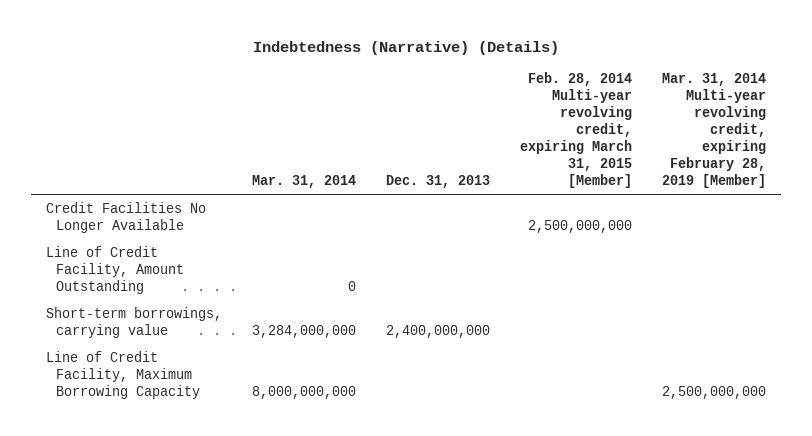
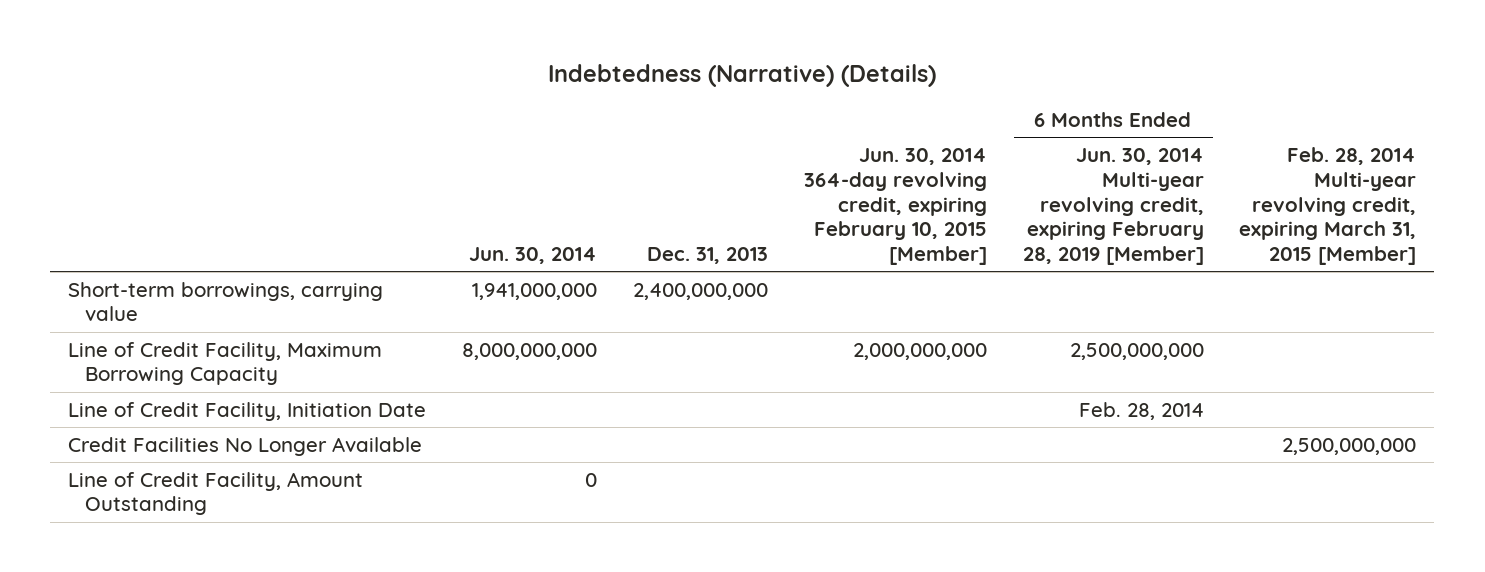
- | Mar. 31, 2014 | Dec. 31, 2013 | Feb. 28, 2014 Multi-year revolving credit, expiring March 31, 2015 [Member] | Mar. 31, 2014 Multi-year revolving credit, expiring February 28, 2019 [Member]
+ | Jun. 30, 2014 | Dec. 31, 2013 | Jun. 30, 2014 364-day revolving credit, expiring February 10, 2015 [Member] | 6 Months Ended Jun. 30, 2014 Multi-year revolving credit, expiring February 28, 2019 [Member] | Feb. 28, 2014 Multi-year revolving credit, expiring March 31, 2015 [Member]
+ Line of Credit Facility, Initiation Date | | | | Feb. 28, 2014 |
moved down: Credit Facilities No Longer Available | | | | | 2,500,000,000
moved down: Line of Credit Facility, Amount Outstanding | 0 | | | |

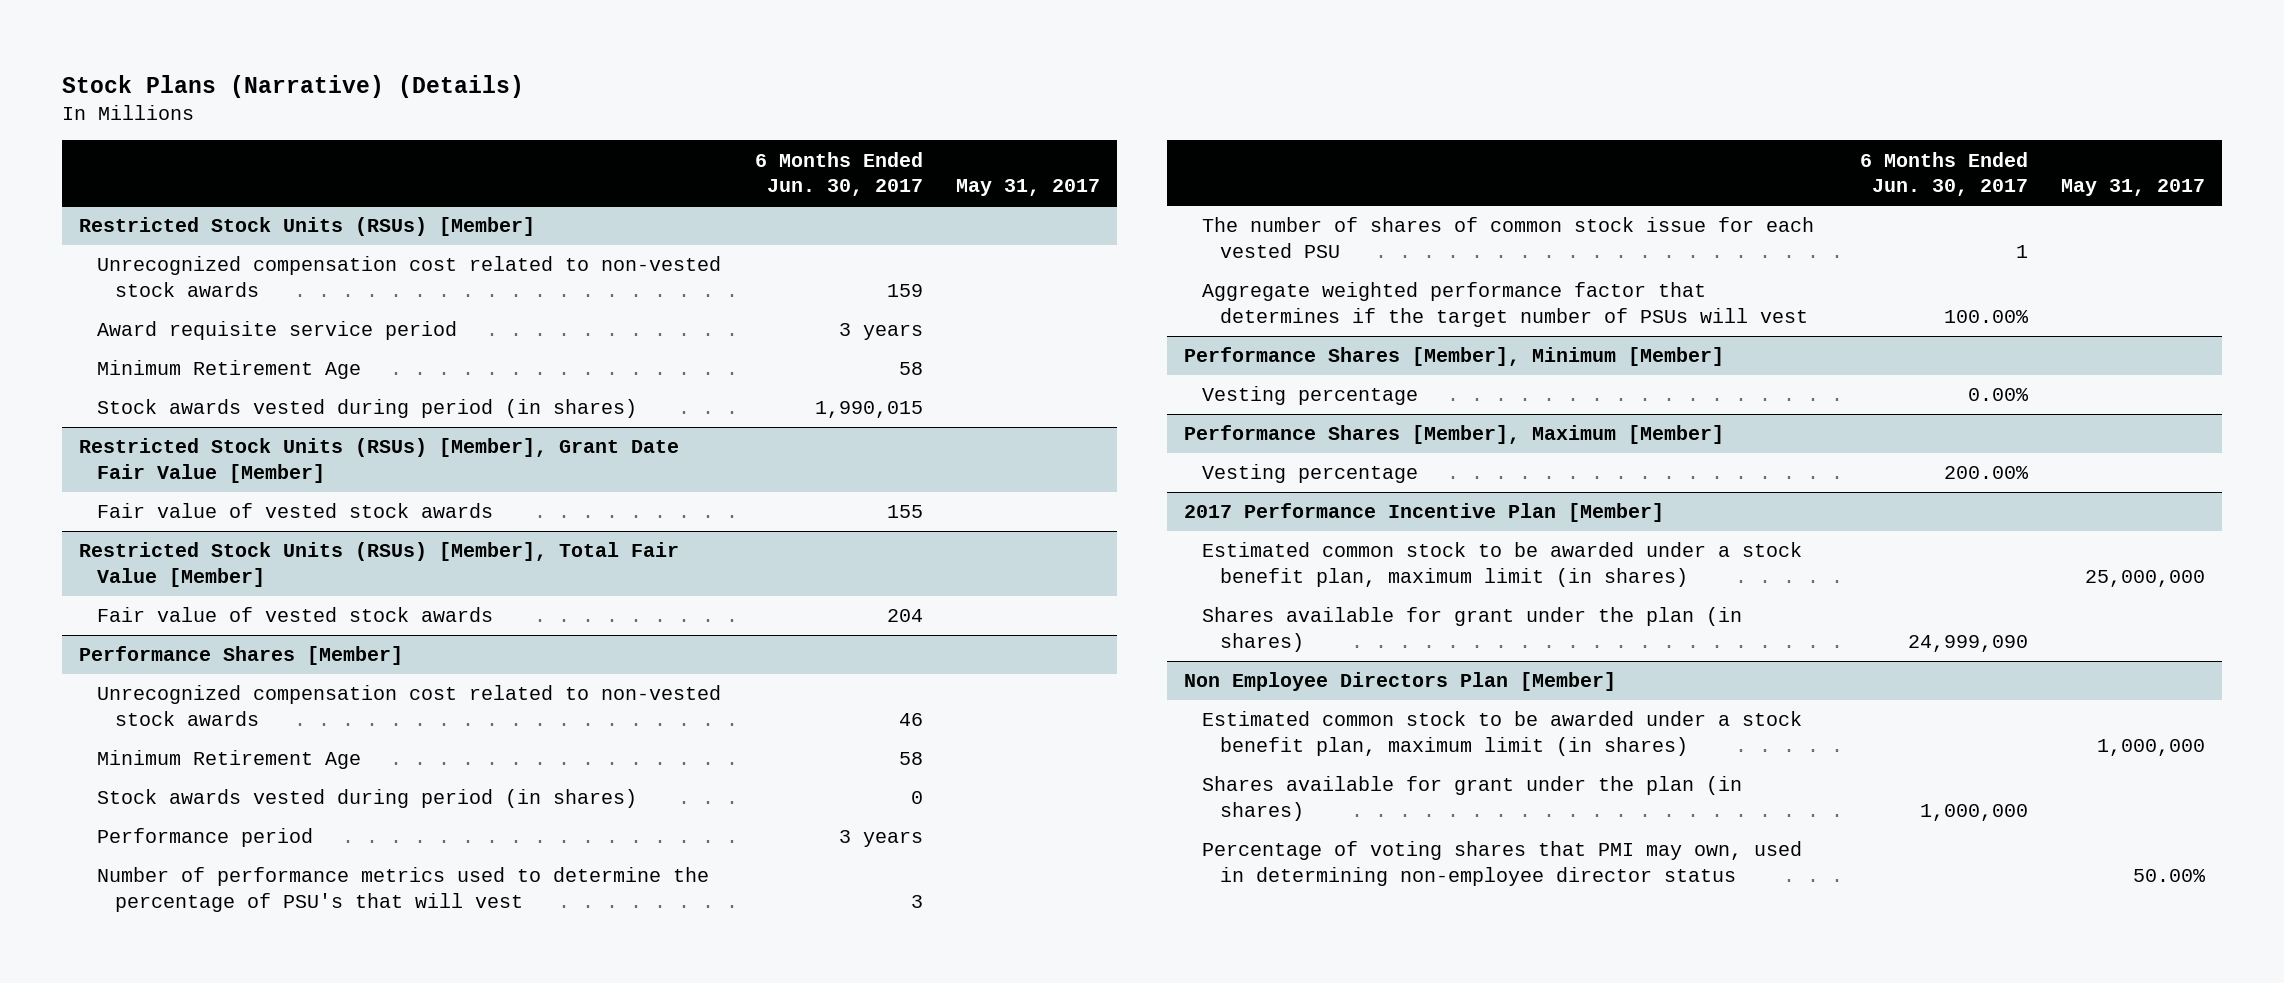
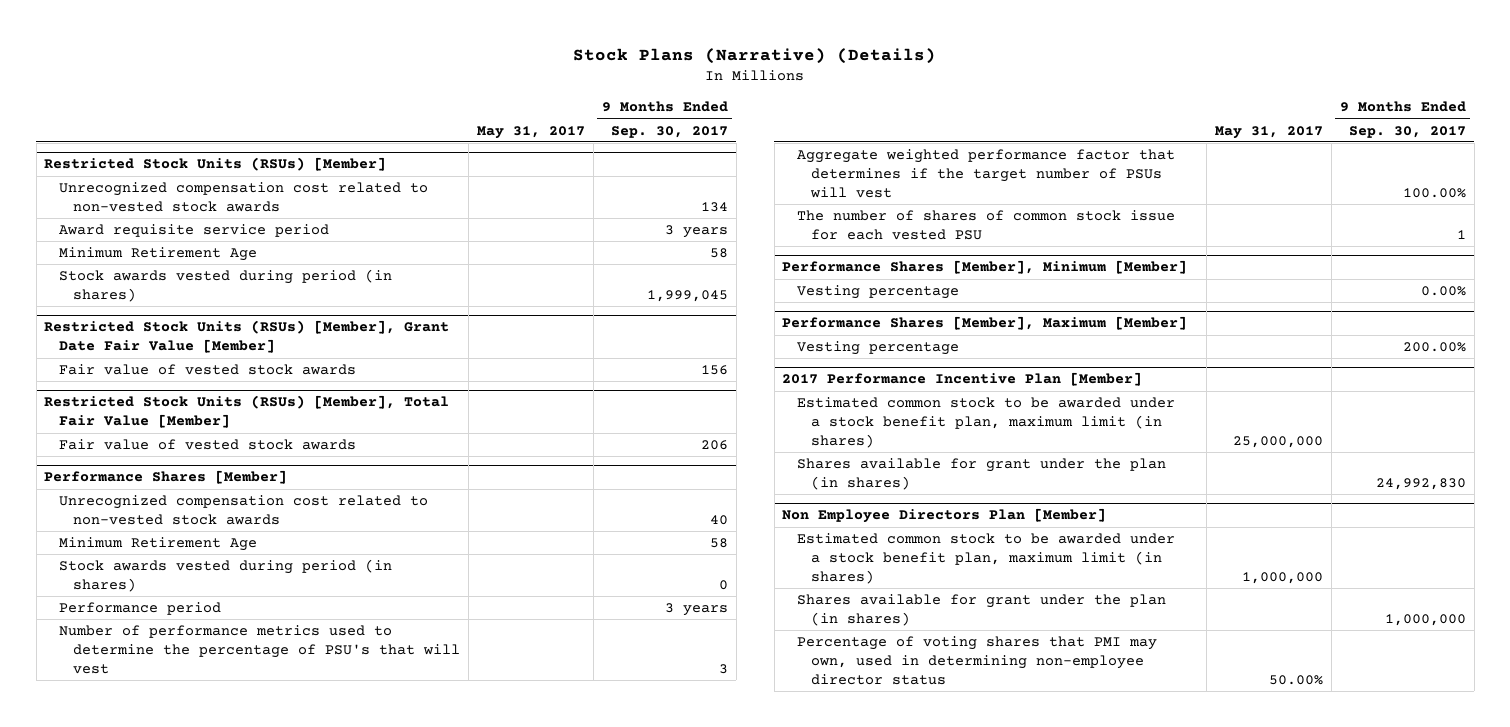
- | 6 Months Ended Jun. 30, 2017 | May 31, 2017
+ | May 31, 2017 | 9 Months Ended Sep. 30, 2017
@ Performance Shares [Member]
moved down: The number of shares of common stock issue for each vested PSU | | 1

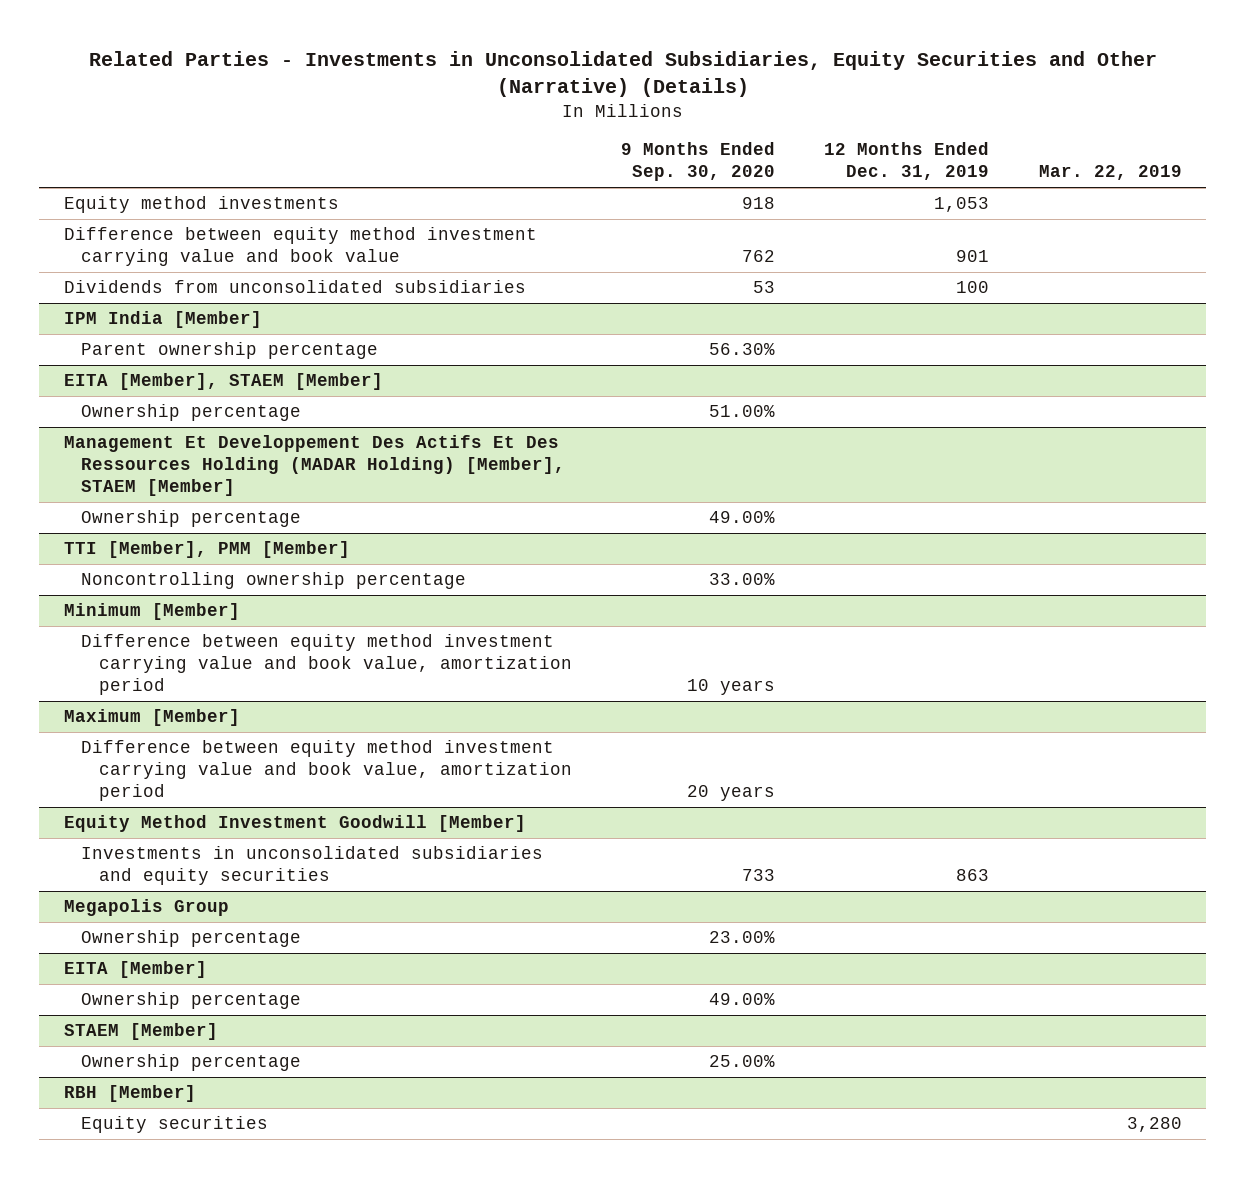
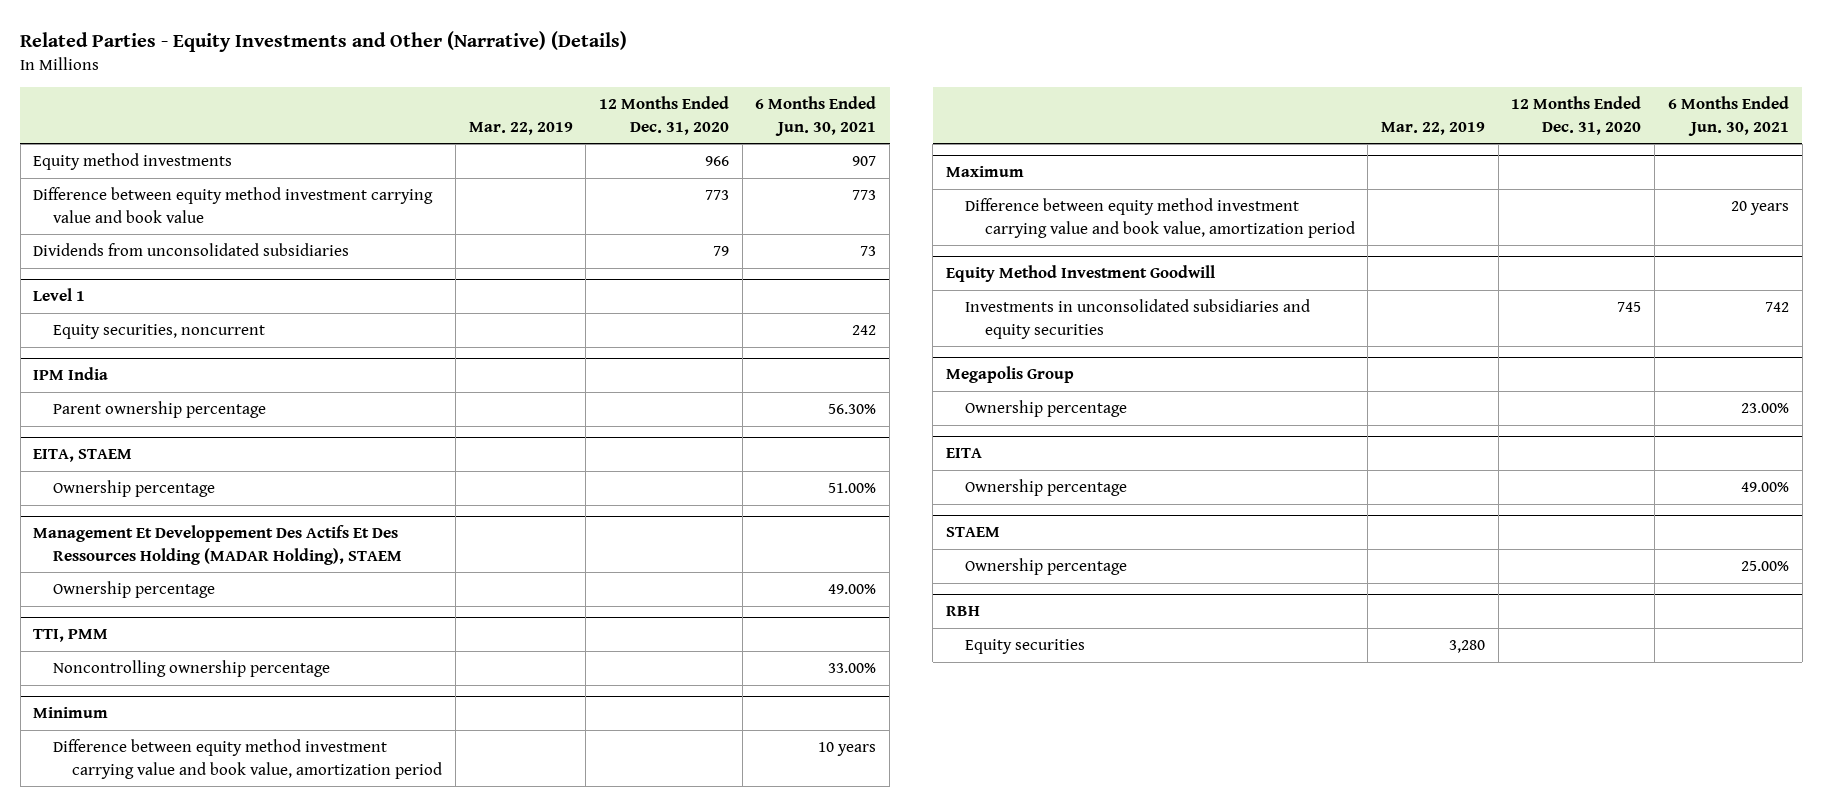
- Related Parties - Investments in Unconsolidated Subsidiaries, Equity Securities and Other (Narrative) (Details)
+ Related Parties - Equity Investments and Other (Narrative) (Details)
- | 9 Months Ended Sep. 30, 2020 | 12 Months Ended Dec. 31, 2019 | Mar. 22, 2019
+ | Mar. 22, 2019 | 12 Months Ended Dec. 31, 2020 | 6 Months Ended Jun. 30, 2021
- IPM India [Member]
+ Level 1
+ Equity securities, noncurrent | | | 242
+ IPM India
- EITA [Member], STAEM [Member]
+ EITA, STAEM
- Management Et Developpement Des Actifs Et Des Ressources Holding (MADAR Holding) [Member], STAEM [Member]
+ Management Et Developpement Des Actifs Et Des Ressources Holding (MADAR Holding), STAEM
- TTI [Member], PMM [Member]
+ TTI, PMM
- Minimum [Member]
+ Minimum
- Maximum [Member]
+ Maximum
- Equity Method Investment Goodwill [Member]
+ Equity Method Investment Goodwill
- EITA [Member]
+ EITA
- STAEM [Member]
+ STAEM
- RBH [Member]
+ RBH

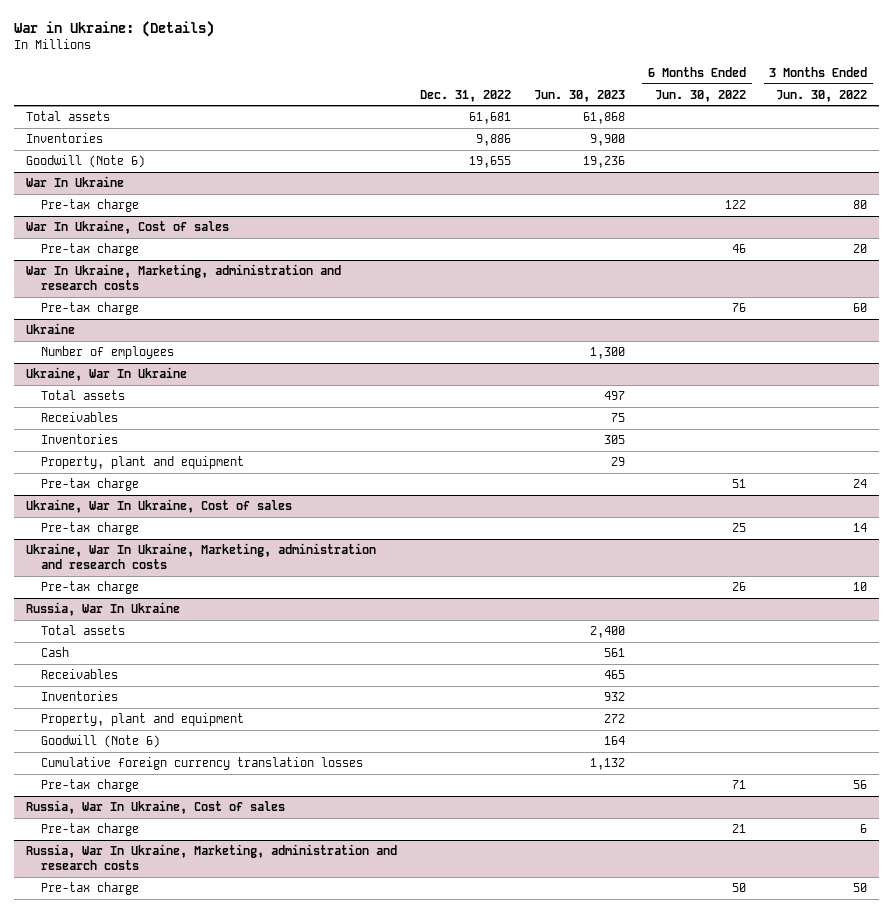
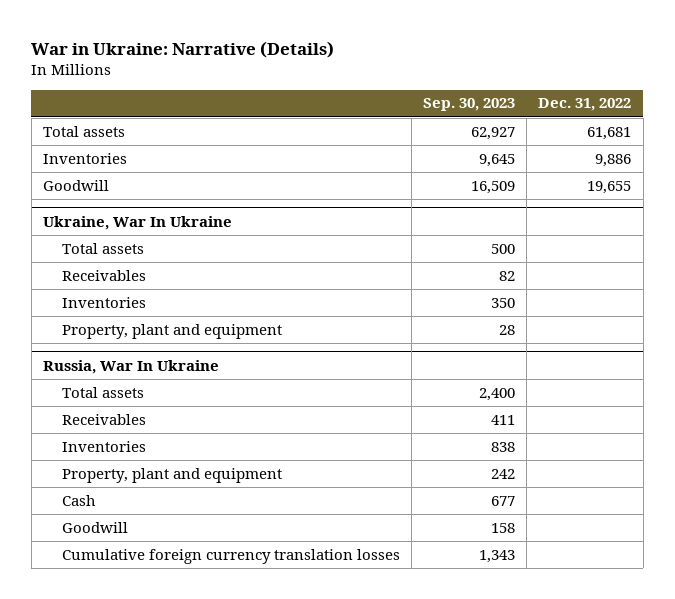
- War in Ukraine: (Details)
+ War in Ukraine: Narrative (Details)
- | Dec. 31, 2022 | Jun. 30, 2023 | 6 Months Ended Jun. 30, 2022 | 3 Months Ended Jun. 30, 2022
+ | Sep. 30, 2023 | Dec. 31, 2022
- Goodwill (Note 6) | 19,655 | 19,236 | |
- War In Ukraine
- Pre-tax charge | | | 122 | 80
- War In Ukraine, Cost of sales
- Pre-tax charge | | | 46 | 20
- War In Ukraine, Marketing, administration and research costs
- Pre-tax charge | | | 76 | 60
- Ukraine
- Number of employees | | 1,300 | |
+ Goodwill | 16,509 | 19,655
@ Ukraine, War In Ukraine
- Pre-tax charge | | | 51 | 24
- Ukraine, War In Ukraine, Cost of sales
- Pre-tax charge | | | 25 | 14
- Ukraine, War In Ukraine, Marketing, administration and research costs
- Pre-tax charge | | | 26 | 10
@ Russia, War In Ukraine
- Goodwill (Note 6) | | 164 | |
moved down: Cash | 677 |
+ Goodwill | 158 |
- Pre-tax charge | | | 71 | 56
- Russia, War In Ukraine, Cost of sales
- Pre-tax charge | | | 21 | 6
- Russia, War In Ukraine, Marketing, administration and research costs
- Pre-tax charge | | | 50 | 50

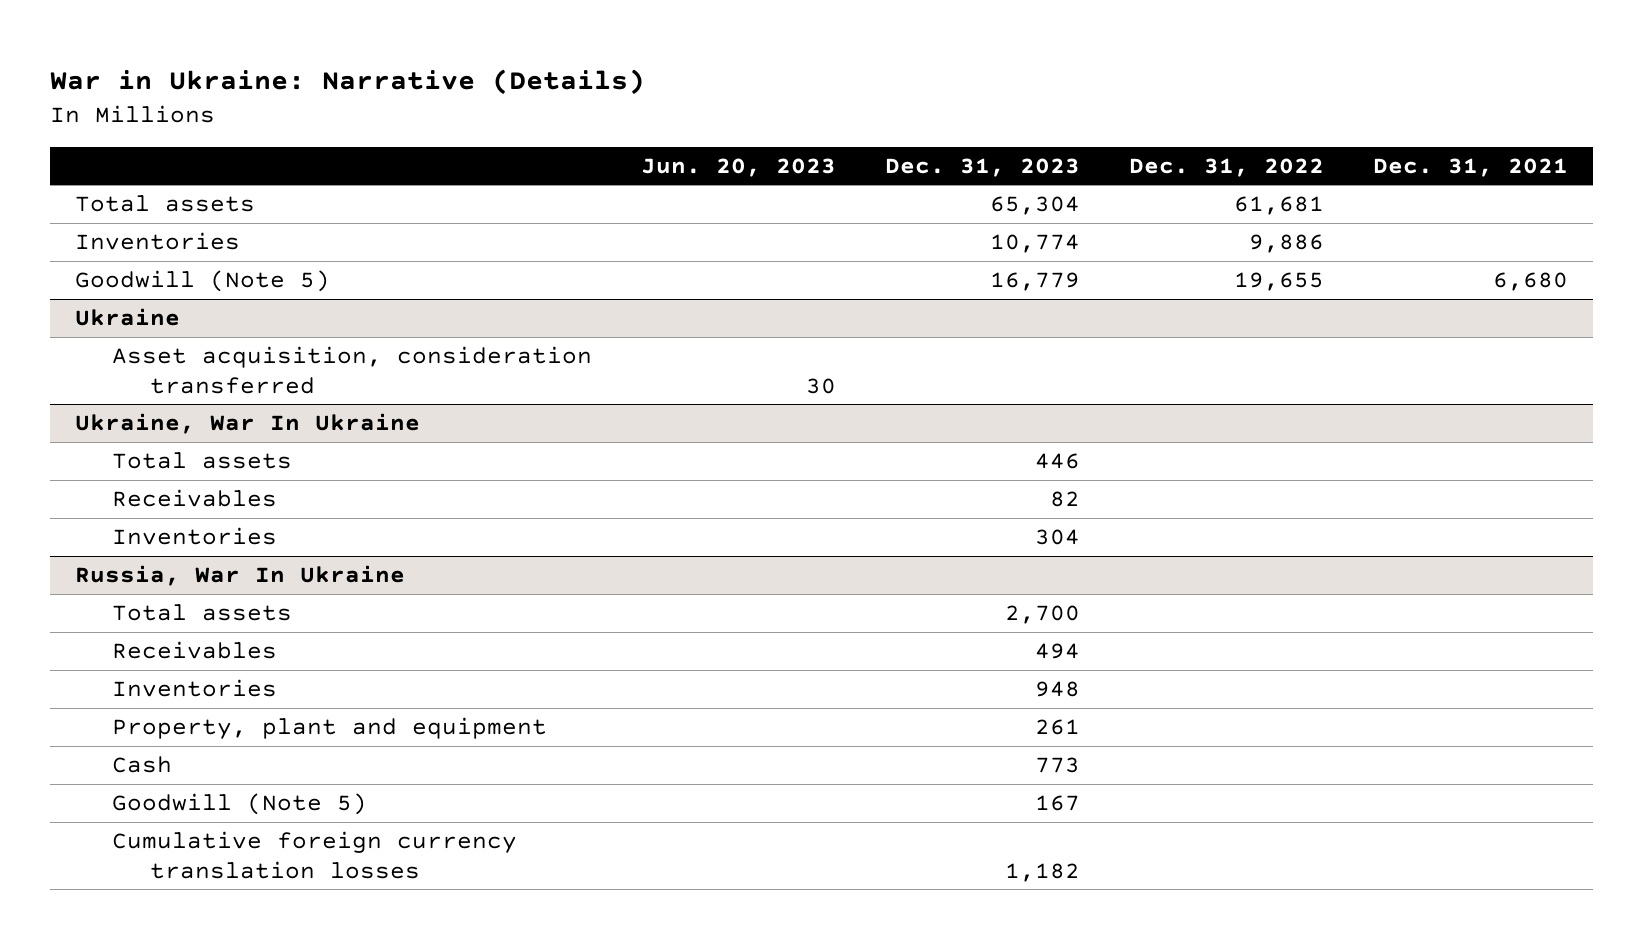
- | Sep. 30, 2023 | Dec. 31, 2022
+ | Jun. 20, 2023 | Dec. 31, 2023 | Dec. 31, 2022 | Dec. 31, 2021
- Goodwill | 16,509 | 19,655
+ Goodwill (Note 5) | | 16,779 | 19,655 | 6,680
+ Ukraine
+ Asset acquisition, consideration transferred | 30 | | |
@ Ukraine, War In Ukraine
- Property, plant and equipment | 28 |
@ Russia, War In Ukraine
- Goodwill | 158 |
+ Goodwill (Note 5) | | 167 | |

